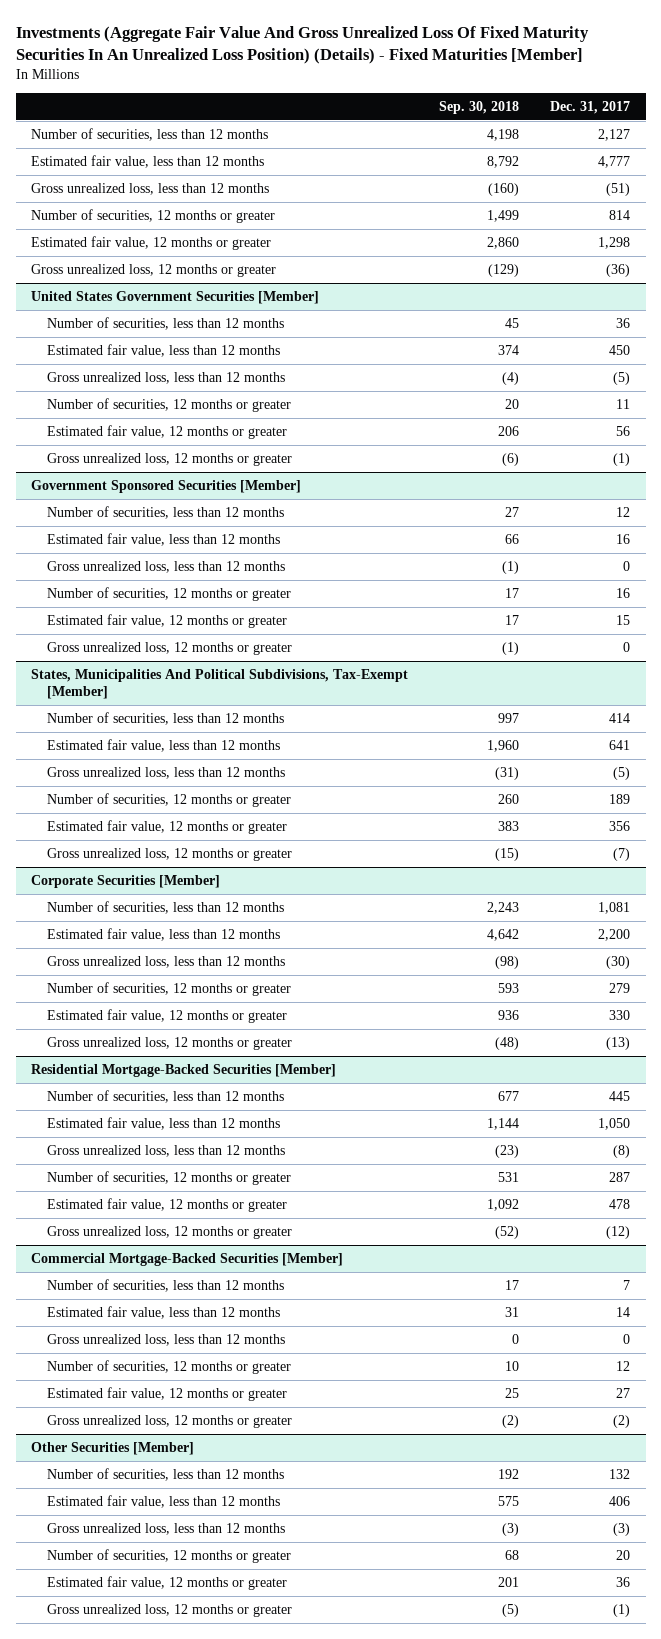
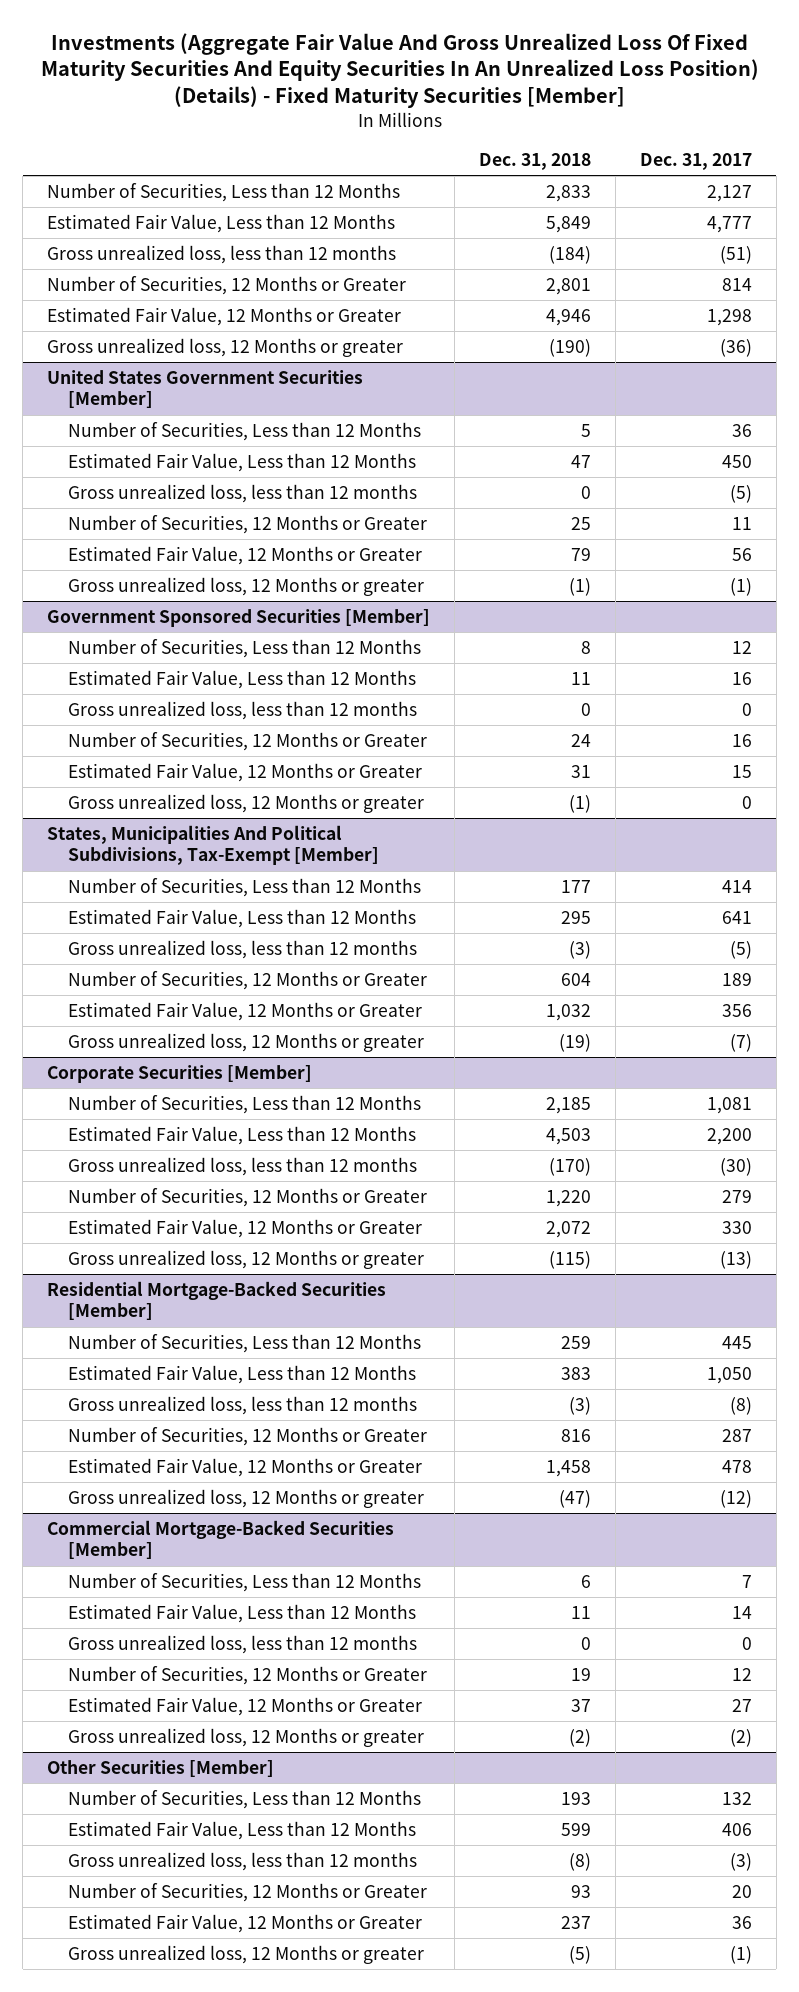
- Investments (Aggregate Fair Value And Gross Unrealized Loss Of Fixed Maturity Securities In An Unrealized Loss Position) (Details) - Fixed Maturities [Member]
+ Investments (Aggregate Fair Value And Gross Unrealized Loss Of Fixed Maturity Securities And Equity Securities In An Unrealized Loss Position) (Details) - Fixed Maturity Securities [Member]
- | Sep. 30, 2018 | Dec. 31, 2017
+ | Dec. 31, 2018 | Dec. 31, 2017
- Number of securities, less than 12 months | 4,198 | 2,127
- Estimated fair value, less than 12 months | 8,792 | 4,777
+ Number of Securities, Less than 12 Months | 2,833 | 2,127
+ Estimated Fair Value, Less than 12 Months | 5,849 | 4,777
- Number of securities, 12 months or greater | 1,499 | 814
- Estimated fair value, 12 months or greater | 2,860 | 1,298
- Gross unrealized loss, 12 months or greater | (129) | (36)
+ Number of Securities, 12 Months or Greater | 2,801 | 814
+ Estimated Fair Value, 12 Months or Greater | 4,946 | 1,298
+ Gross unrealized loss, 12 Months or greater | (190) | (36)
@ United States Government Securities [Member]
- Number of securities, less than 12 months | 45 | 36
- Estimated fair value, less than 12 months | 374 | 450
+ Number of Securities, Less than 12 Months | 5 | 36
+ Estimated Fair Value, Less than 12 Months | 47 | 450
- Number of securities, 12 months or greater | 20 | 11
- Estimated fair value, 12 months or greater | 206 | 56
- Gross unrealized loss, 12 months or greater | (6) | (1)
+ Number of Securities, 12 Months or Greater | 25 | 11
+ Estimated Fair Value, 12 Months or Greater | 79 | 56
+ Gross unrealized loss, 12 Months or greater | (1) | (1)
@ Government Sponsored Securities [Member]
- Number of securities, less than 12 months | 27 | 12
- Estimated fair value, less than 12 months | 66 | 16
+ Number of Securities, Less than 12 Months | 8 | 12
+ Estimated Fair Value, Less than 12 Months | 11 | 16
- Number of securities, 12 months or greater | 17 | 16
- Estimated fair value, 12 months or greater | 17 | 15
- Gross unrealized loss, 12 months or greater | (1) | 0
+ Number of Securities, 12 Months or Greater | 24 | 16
+ Estimated Fair Value, 12 Months or Greater | 31 | 15
+ Gross unrealized loss, 12 Months or greater | (1) | 0
@ States, Municipalities And Political Subdivisions, Tax-Exempt [Member]
- Number of securities, less than 12 months | 997 | 414
- Estimated fair value, less than 12 months | 1,960 | 641
+ Number of Securities, Less than 12 Months | 177 | 414
+ Estimated Fair Value, Less than 12 Months | 295 | 641
- Number of securities, 12 months or greater | 260 | 189
- Estimated fair value, 12 months or greater | 383 | 356
- Gross unrealized loss, 12 months or greater | (15) | (7)
+ Number of Securities, 12 Months or Greater | 604 | 189
+ Estimated Fair Value, 12 Months or Greater | 1,032 | 356
+ Gross unrealized loss, 12 Months or greater | (19) | (7)
@ Corporate Securities [Member]
- Number of securities, less than 12 months | 2,243 | 1,081
- Estimated fair value, less than 12 months | 4,642 | 2,200
+ Number of Securities, Less than 12 Months | 2,185 | 1,081
+ Estimated Fair Value, Less than 12 Months | 4,503 | 2,200
- Number of securities, 12 months or greater | 593 | 279
- Estimated fair value, 12 months or greater | 936 | 330
- Gross unrealized loss, 12 months or greater | (48) | (13)
+ Number of Securities, 12 Months or Greater | 1,220 | 279
+ Estimated Fair Value, 12 Months or Greater | 2,072 | 330
+ Gross unrealized loss, 12 Months or greater | (115) | (13)
@ Residential Mortgage-Backed Securities [Member]
- Number of securities, less than 12 months | 677 | 445
- Estimated fair value, less than 12 months | 1,144 | 1,050
+ Number of Securities, Less than 12 Months | 259 | 445
+ Estimated Fair Value, Less than 12 Months | 383 | 1,050
- Number of securities, 12 months or greater | 531 | 287
- Estimated fair value, 12 months or greater | 1,092 | 478
- Gross unrealized loss, 12 months or greater | (52) | (12)
+ Number of Securities, 12 Months or Greater | 816 | 287
+ Estimated Fair Value, 12 Months or Greater | 1,458 | 478
+ Gross unrealized loss, 12 Months or greater | (47) | (12)
@ Commercial Mortgage-Backed Securities [Member]
- Number of securities, less than 12 months | 17 | 7
- Estimated fair value, less than 12 months | 31 | 14
+ Number of Securities, Less than 12 Months | 6 | 7
+ Estimated Fair Value, Less than 12 Months | 11 | 14
- Number of securities, 12 months or greater | 10 | 12
- Estimated fair value, 12 months or greater | 25 | 27
- Gross unrealized loss, 12 months or greater | (2) | (2)
+ Number of Securities, 12 Months or Greater | 19 | 12
+ Estimated Fair Value, 12 Months or Greater | 37 | 27
+ Gross unrealized loss, 12 Months or greater | (2) | (2)
@ Other Securities [Member]
- Number of securities, less than 12 months | 192 | 132
- Estimated fair value, less than 12 months | 575 | 406
+ Number of Securities, Less than 12 Months | 193 | 132
+ Estimated Fair Value, Less than 12 Months | 599 | 406
- Number of securities, 12 months or greater | 68 | 20
- Estimated fair value, 12 months or greater | 201 | 36
- Gross unrealized loss, 12 months or greater | (5) | (1)
+ Number of Securities, 12 Months or Greater | 93 | 20
+ Estimated Fair Value, 12 Months or Greater | 237 | 36
+ Gross unrealized loss, 12 Months or greater | (5) | (1)

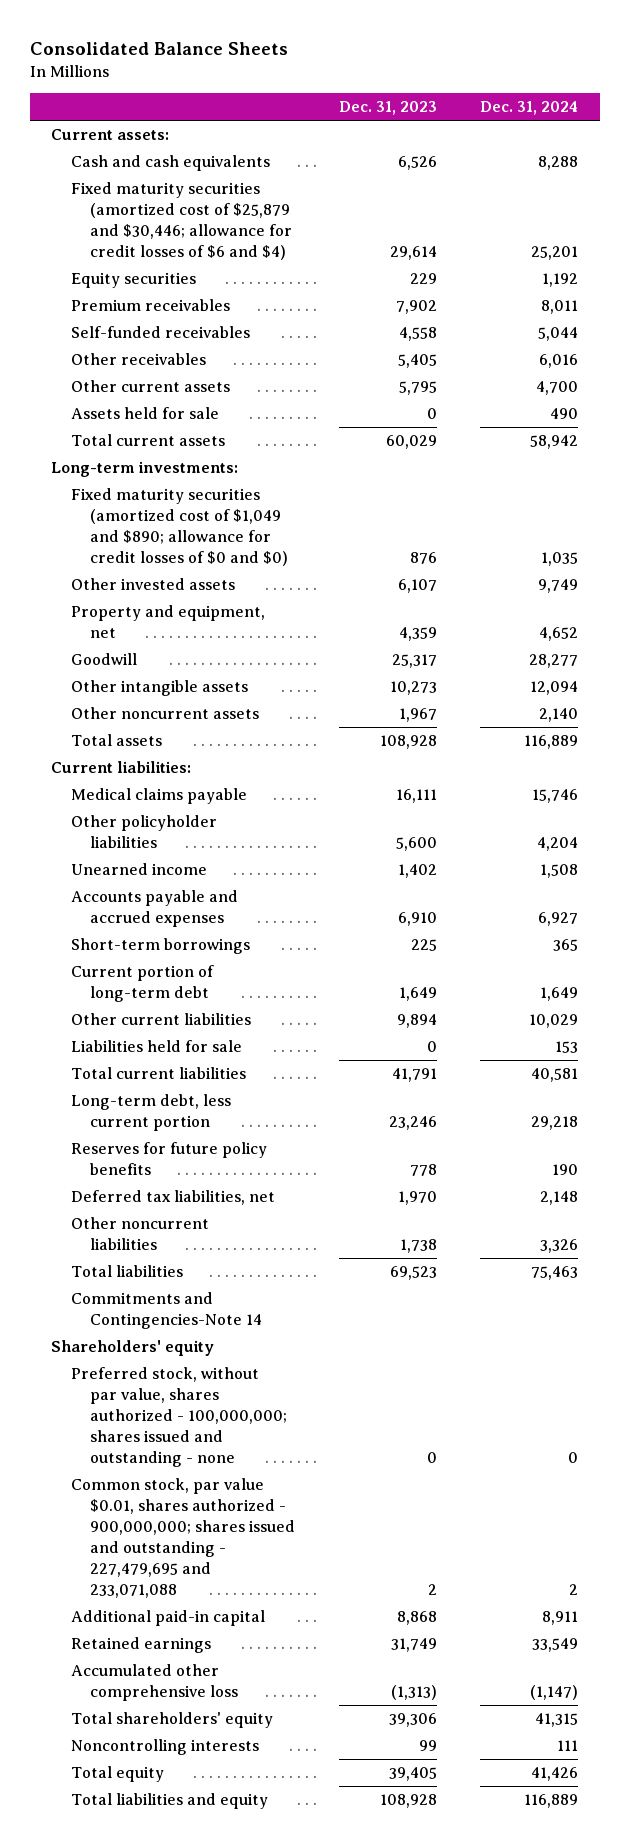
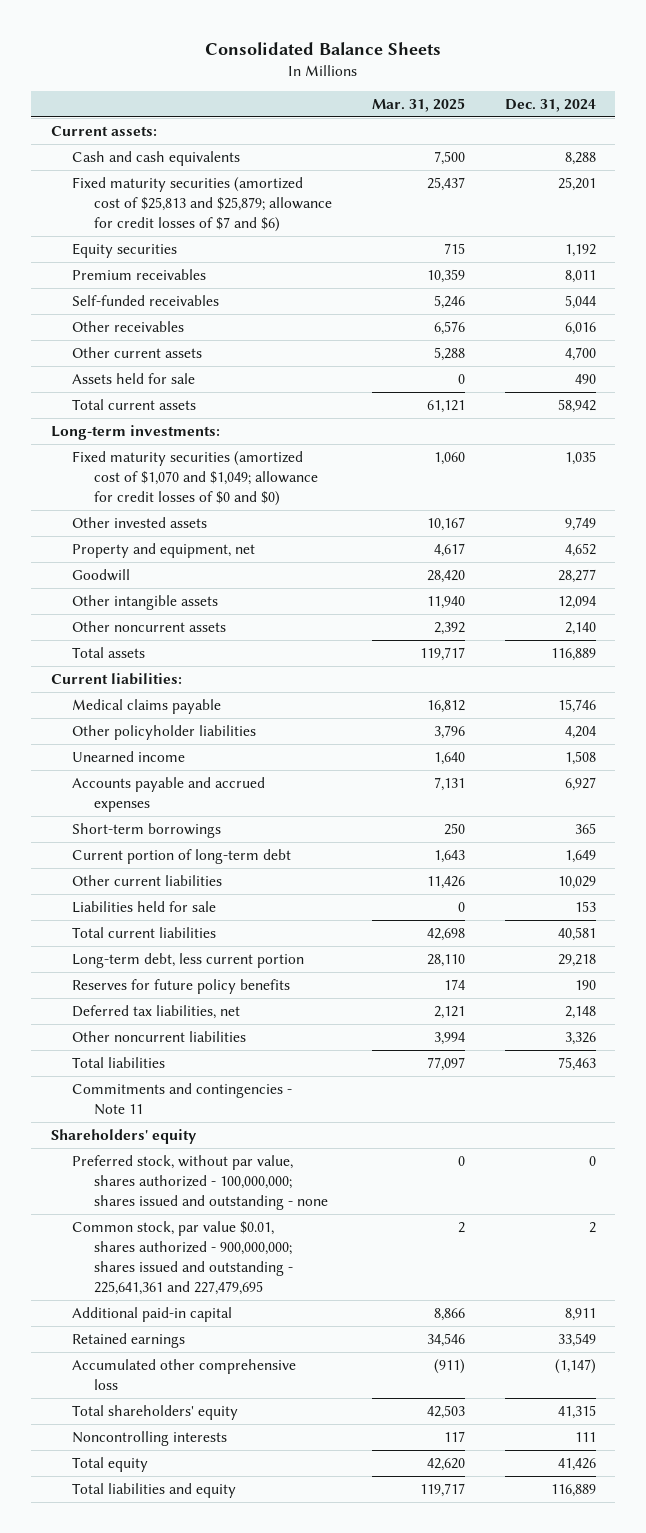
- | Dec. 31, 2023 | Dec. 31, 2024
+ | Mar. 31, 2025 | Dec. 31, 2024
- Fixed maturity securities (amortized cost of $25,879 and $30,446; allowance for credit losses of $6 and $4) | 29,614 | 25,201
+ Fixed maturity securities (amortized cost of $25,813 and $25,879; allowance for credit losses of $7 and $6) | 25,437 | 25,201
- Fixed maturity securities (amortized cost of $1,049 and $890; allowance for credit losses of $0 and $0) | 876 | 1,035
+ Fixed maturity securities (amortized cost of $1,070 and $1,049; allowance for credit losses of $0 and $0) | 1,060 | 1,035
- Commitments and Contingencies-Note 14
+ Commitments and contingencies - Note 11
- Common stock, par value $0.01, shares authorized - 900,000,000; shares issued and outstanding - 227,479,695 and 233,071,088 | 2 | 2
+ Common stock, par value $0.01, shares authorized - 900,000,000; shares issued and outstanding - 225,641,361 and 227,479,695 | 2 | 2

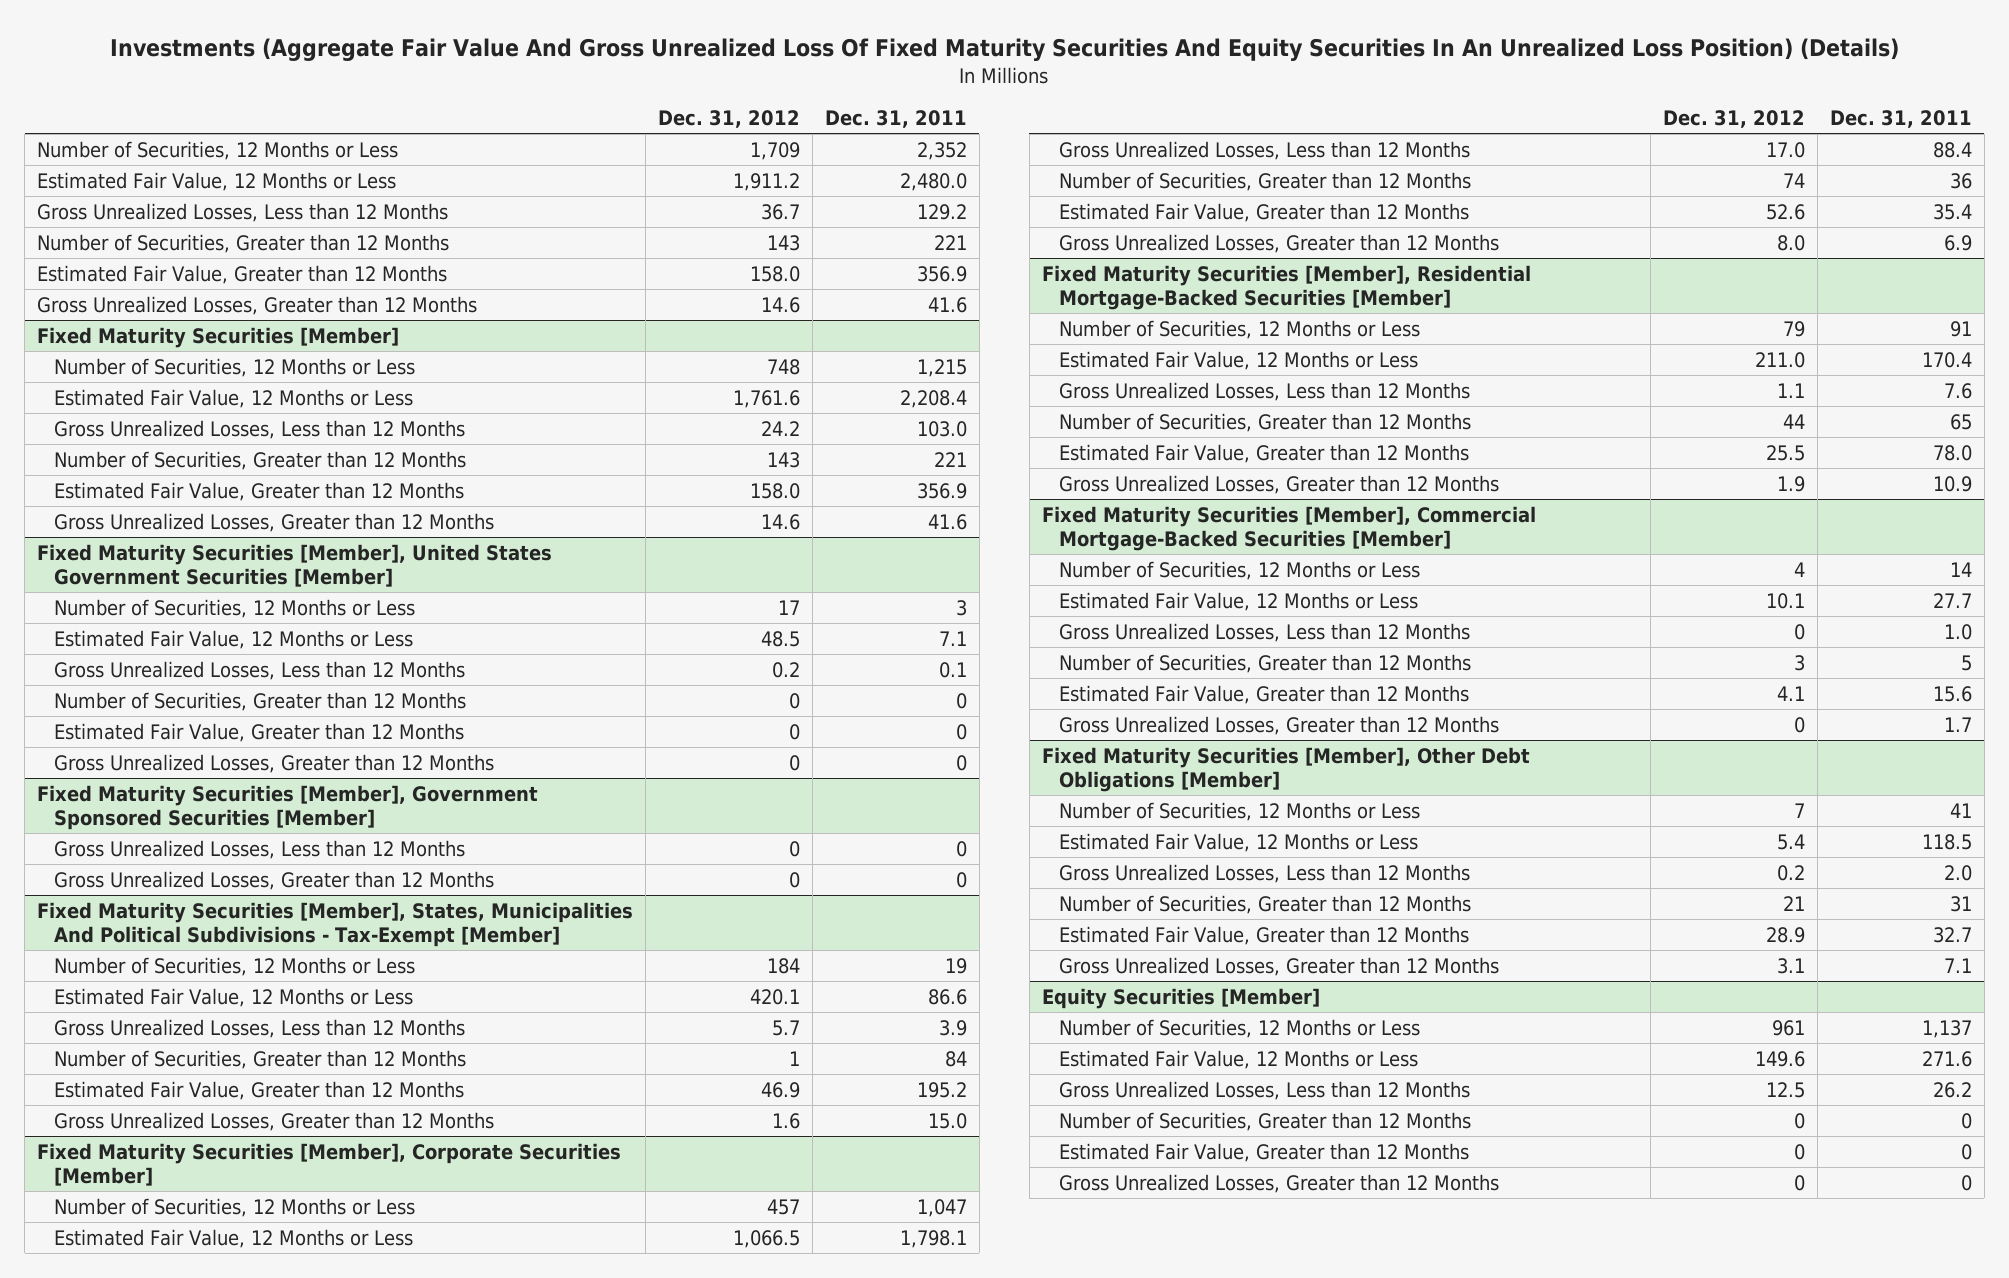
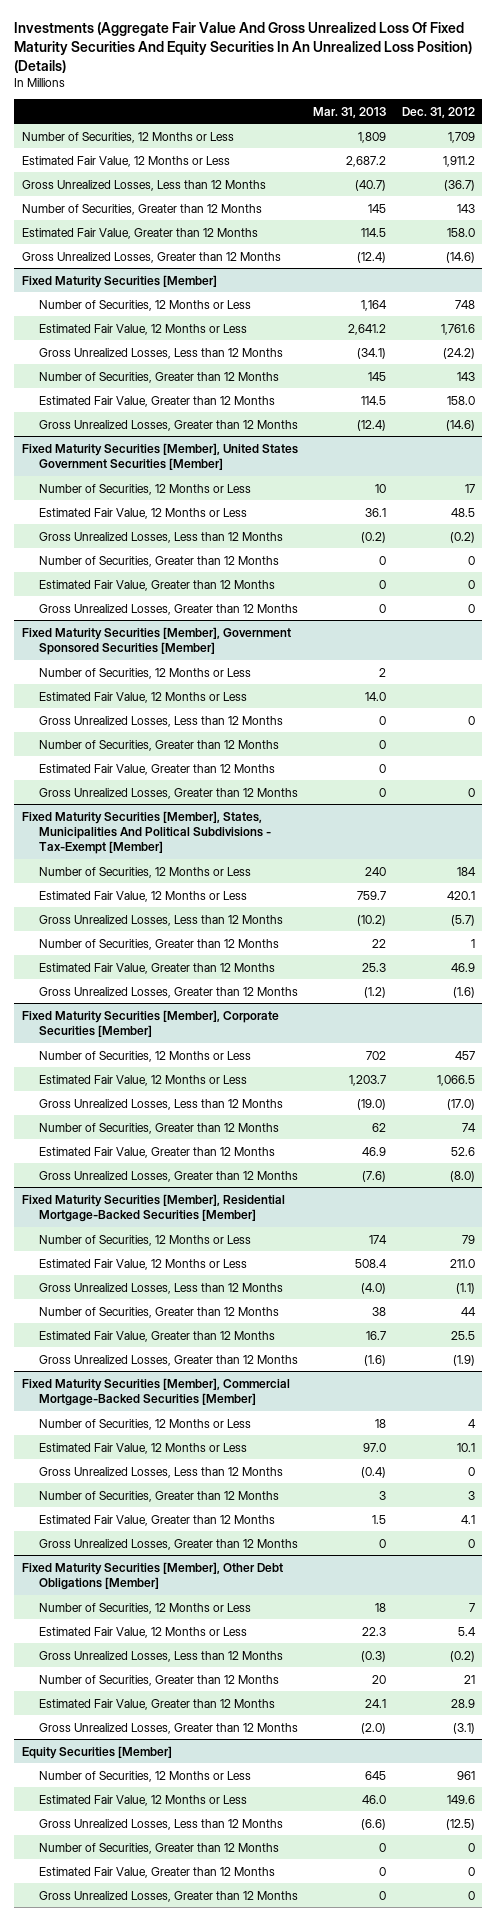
- | Dec. 31, 2012 | Dec. 31, 2011
+ | Mar. 31, 2013 | Dec. 31, 2012
- Gross Unrealized Losses, Less than 12 Months | 36.7 | 129.2
+ Gross Unrealized Losses, Less than 12 Months | (40.7) | (36.7)
- Gross Unrealized Losses, Greater than 12 Months | 14.6 | 41.6
+ Gross Unrealized Losses, Greater than 12 Months | (12.4) | (14.6)
@ Fixed Maturity Securities [Member]
- Gross Unrealized Losses, Less than 12 Months | 24.2 | 103.0
+ Gross Unrealized Losses, Less than 12 Months | (34.1) | (24.2)
- Gross Unrealized Losses, Greater than 12 Months | 14.6 | 41.6
+ Gross Unrealized Losses, Greater than 12 Months | (12.4) | (14.6)
@ Fixed Maturity Securities [Member], United States Government Securities [Member]
- Gross Unrealized Losses, Less than 12 Months | 0.2 | 0.1
+ Gross Unrealized Losses, Less than 12 Months | (0.2) | (0.2)
@ Fixed Maturity Securities [Member], Government Sponsored Securities [Member]
+ Number of Securities, 12 Months or Less | 2 |
+ Estimated Fair Value, 12 Months or Less | 14.0 |
+ Number of Securities, Greater than 12 Months | 0 |
+ Estimated Fair Value, Greater than 12 Months | 0 |
@ Fixed Maturity Securities [Member], States, Municipalities And Political Subdivisions - Tax-Exempt [Member]
- Gross Unrealized Losses, Less than 12 Months | 5.7 | 3.9
+ Gross Unrealized Losses, Less than 12 Months | (10.2) | (5.7)
- Gross Unrealized Losses, Greater than 12 Months | 1.6 | 15.0
+ Gross Unrealized Losses, Greater than 12 Months | (1.2) | (1.6)
@ Fixed Maturity Securities [Member], Corporate Securities [Member]
- Gross Unrealized Losses, Less than 12 Months | 17.0 | 88.4
+ Gross Unrealized Losses, Less than 12 Months | (19.0) | (17.0)
- Gross Unrealized Losses, Greater than 12 Months | 8.0 | 6.9
+ Gross Unrealized Losses, Greater than 12 Months | (7.6) | (8.0)
@ Fixed Maturity Securities [Member], Residential Mortgage-Backed Securities [Member]
- Gross Unrealized Losses, Less than 12 Months | 1.1 | 7.6
+ Gross Unrealized Losses, Less than 12 Months | (4.0) | (1.1)
- Gross Unrealized Losses, Greater than 12 Months | 1.9 | 10.9
+ Gross Unrealized Losses, Greater than 12 Months | (1.6) | (1.9)
@ Fixed Maturity Securities [Member], Other Debt Obligations [Member]
- Gross Unrealized Losses, Less than 12 Months | 0.2 | 2.0
+ Gross Unrealized Losses, Less than 12 Months | (0.3) | (0.2)
- Gross Unrealized Losses, Greater than 12 Months | 3.1 | 7.1
+ Gross Unrealized Losses, Greater than 12 Months | (2.0) | (3.1)
@ Equity Securities [Member]
- Gross Unrealized Losses, Less than 12 Months | 12.5 | 26.2
+ Gross Unrealized Losses, Less than 12 Months | (6.6) | (12.5)

